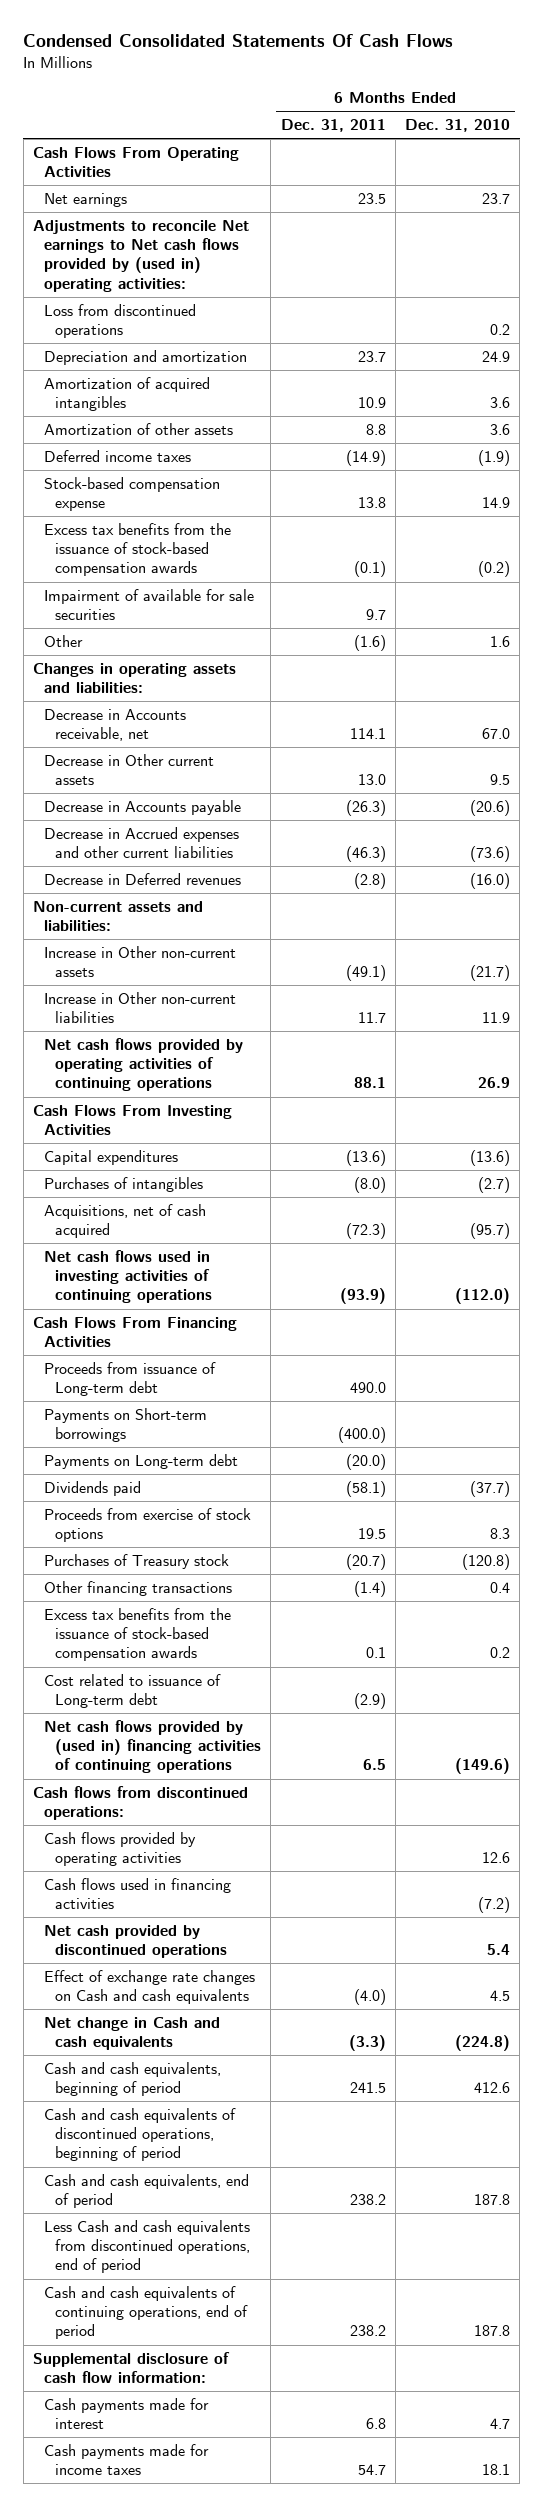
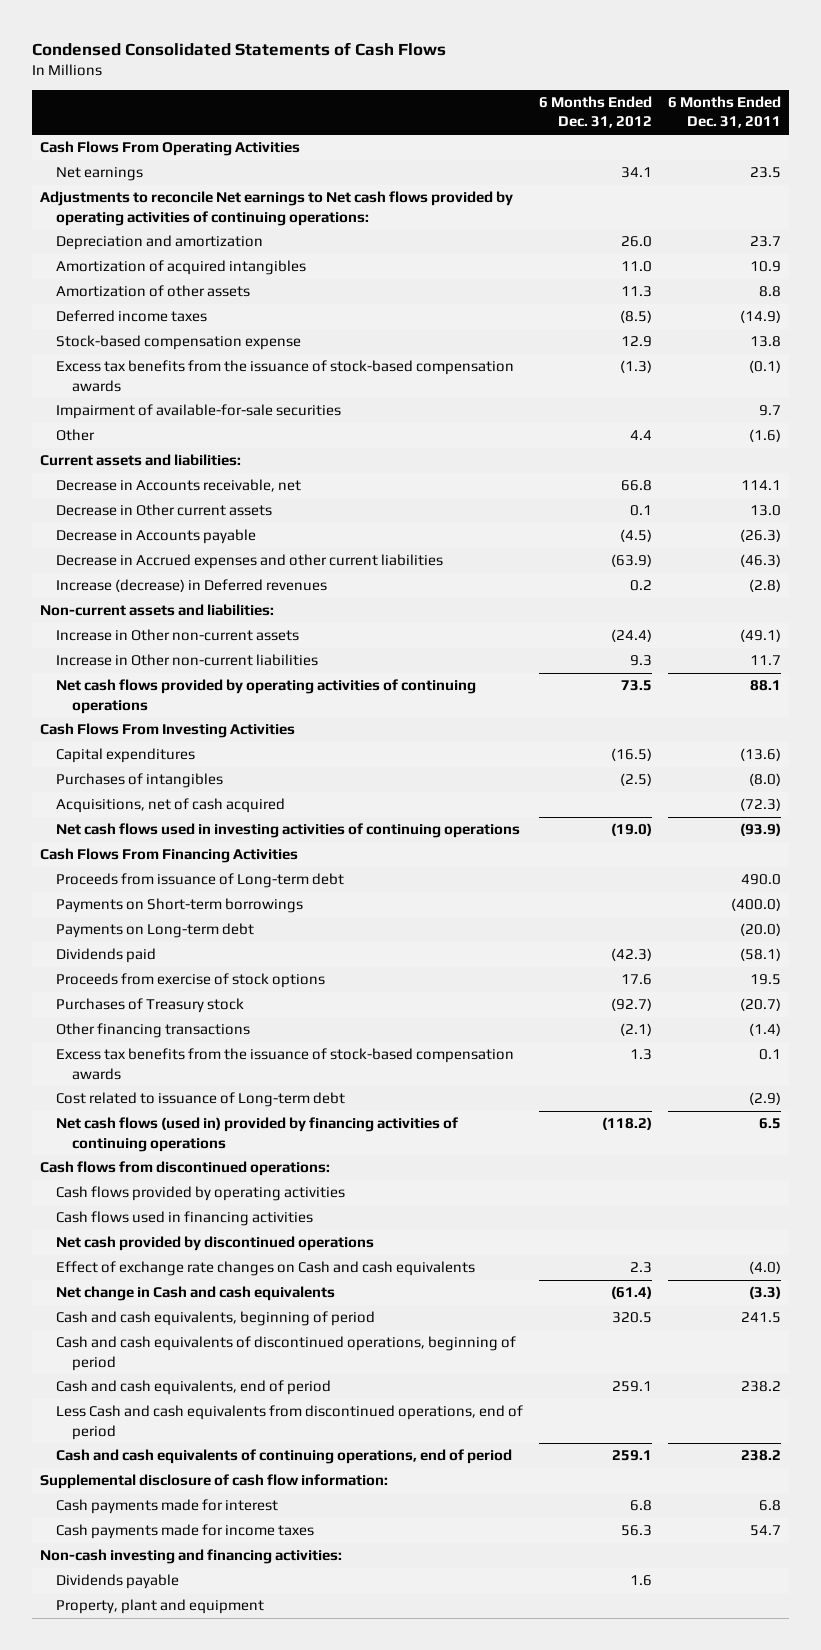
- Condensed Consolidated Statements Of Cash Flows
+ Condensed Consolidated Statements of Cash Flows
- | 6 Months Ended Dec. 31, 2011 | 6 Months Ended Dec. 31, 2010
+ | 6 Months Ended Dec. 31, 2012 | 6 Months Ended Dec. 31, 2011
- Adjustments to reconcile Net earnings to Net cash flows provided by (used in) operating activities:
- Loss from discontinued operations | | 0.2
+ Adjustments to reconcile Net earnings to Net cash flows provided by operating activities of continuing operations:
- Impairment of available for sale securities | 9.7 |
+ Impairment of available-for-sale securities | | 9.7
- Changes in operating assets and liabilities:
+ Current assets and liabilities:
- Decrease in Deferred revenues | (2.8) | (16.0)
+ Increase (decrease) in Deferred revenues | 0.2 | (2.8)
- Net cash flows provided by (used in) financing activities of continuing operations | 6.5 | (149.6)
+ Net cash flows (used in) provided by financing activities of continuing operations | (118.2) | 6.5
+ Non-cash investing and financing activities:
+ Dividends payable | 1.6 |
+ Property, plant and equipment

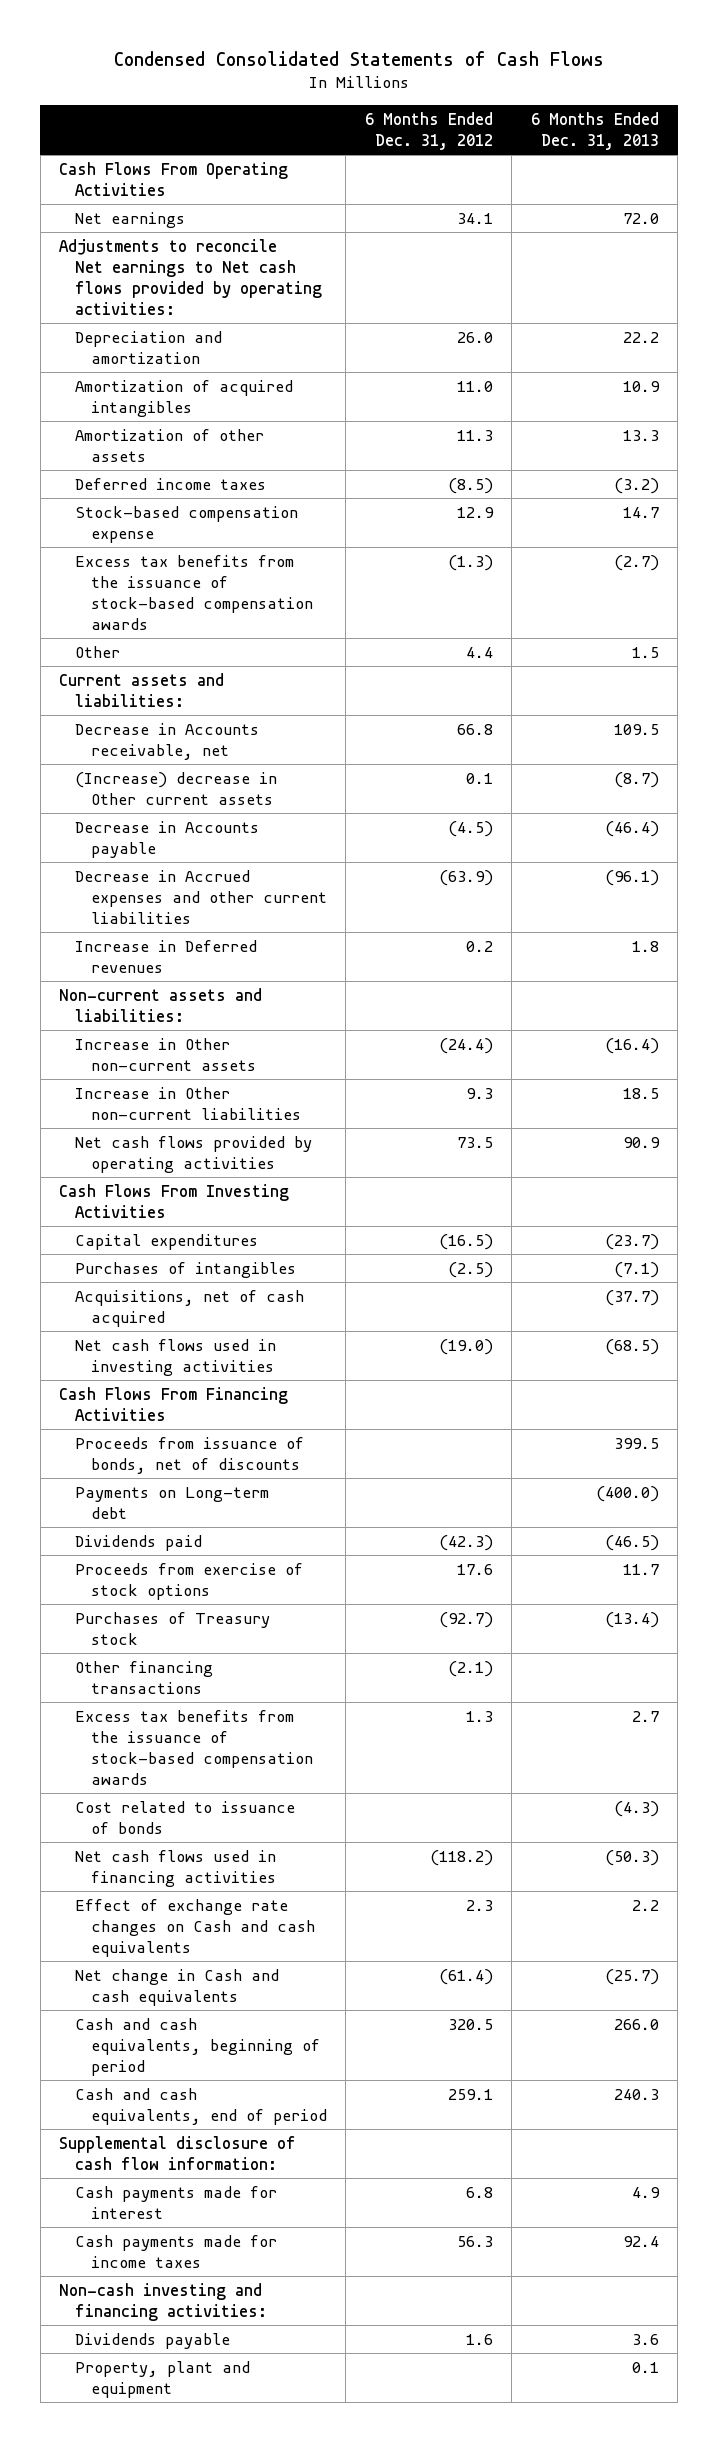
- | 6 Months Ended Dec. 31, 2012 | 6 Months Ended Dec. 31, 2011
+ | 6 Months Ended Dec. 31, 2012 | 6 Months Ended Dec. 31, 2013
- Adjustments to reconcile Net earnings to Net cash flows provided by operating activities of continuing operations:
+ Adjustments to reconcile Net earnings to Net cash flows provided by operating activities:
- Impairment of available-for-sale securities | | 9.7
- Decrease in Other current assets | 0.1 | 13.0
+ (Increase) decrease in Other current assets | 0.1 | (8.7)
- Increase (decrease) in Deferred revenues | 0.2 | (2.8)
+ Increase in Deferred revenues | 0.2 | 1.8
- Net cash flows provided by operating activities of continuing operations | 73.5 | 88.1
+ Net cash flows provided by operating activities | 73.5 | 90.9
- Net cash flows used in investing activities of continuing operations | (19.0) | (93.9)
+ Net cash flows used in investing activities | (19.0) | (68.5)
- Proceeds from issuance of Long-term debt | | 490.0
- Payments on Short-term borrowings | | (400.0)
+ Proceeds from issuance of bonds, net of discounts | | 399.5
- Cost related to issuance of Long-term debt | | (2.9)
- Net cash flows (used in) provided by financing activities of continuing operations | (118.2) | 6.5
- Cash flows from discontinued operations:
- Cash flows provided by operating activities
- Cash flows used in financing activities
- Net cash provided by discontinued operations
+ Cost related to issuance of bonds | | (4.3)
+ Net cash flows used in financing activities | (118.2) | (50.3)
- Cash and cash equivalents of discontinued operations, beginning of period
- Less Cash and cash equivalents from discontinued operations, end of period
- Cash and cash equivalents of continuing operations, end of period | 259.1 | 238.2

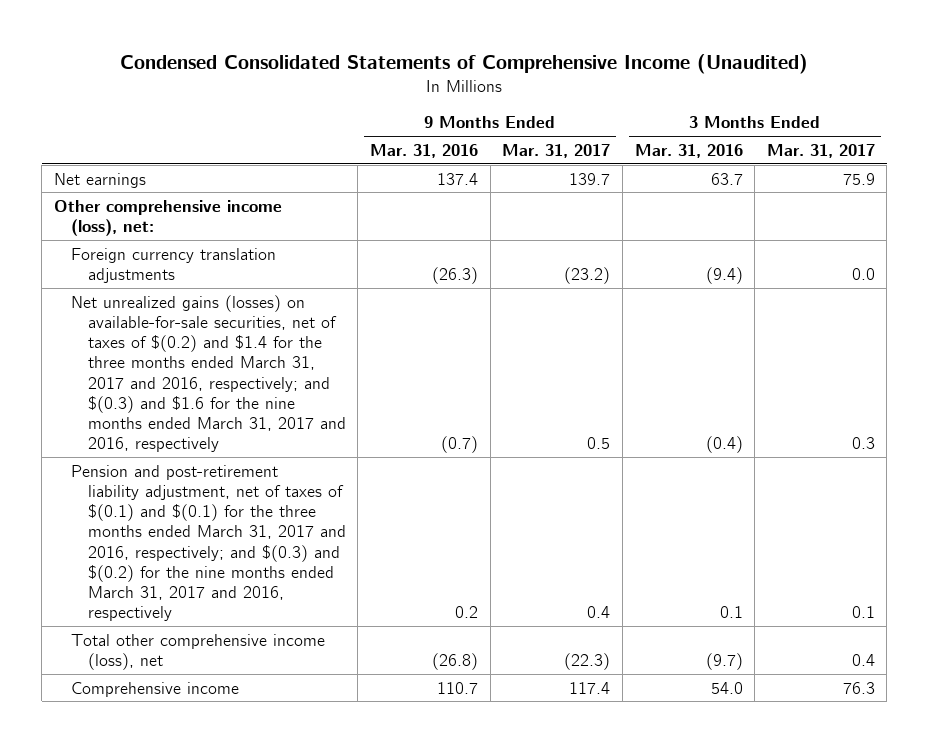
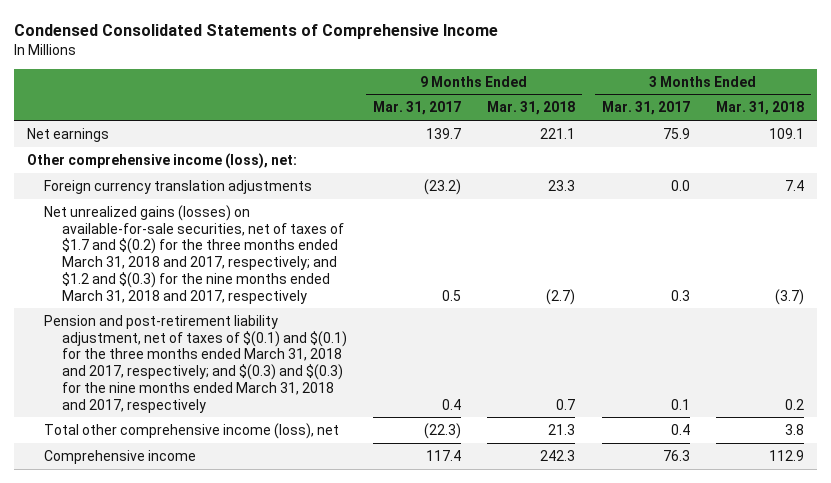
- Condensed Consolidated Statements of Comprehensive Income (Unaudited)
+ Condensed Consolidated Statements of Comprehensive Income
- | 9 Months Ended Mar. 31, 2016 | 9 Months Ended Mar. 31, 2017 | 3 Months Ended Mar. 31, 2016 | 3 Months Ended Mar. 31, 2017
+ | 9 Months Ended Mar. 31, 2017 | 9 Months Ended Mar. 31, 2018 | 3 Months Ended Mar. 31, 2017 | 3 Months Ended Mar. 31, 2018
- Net unrealized gains (losses) on available-for-sale securities, net of taxes of $(0.2) and $1.4 for the three months ended March 31, 2017 and 2016, respectively; and $(0.3) and $1.6 for the nine months ended March 31, 2017 and 2016, respectively | (0.7) | 0.5 | (0.4) | 0.3
- Pension and post-retirement liability adjustment, net of taxes of $(0.1) and $(0.1) for the three months ended March 31, 2017 and 2016, respectively; and $(0.3) and $(0.2) for the nine months ended March 31, 2017 and 2016, respectively | 0.2 | 0.4 | 0.1 | 0.1
+ Net unrealized gains (losses) on available-for-sale securities, net of taxes of $1.7 and $(0.2) for the three months ended March 31, 2018 and 2017, respectively; and $1.2 and $(0.3) for the nine months ended March 31, 2018 and 2017, respectively | 0.5 | (2.7) | 0.3 | (3.7)
+ Pension and post-retirement liability adjustment, net of taxes of $(0.1) and $(0.1) for the three months ended March 31, 2018 and 2017, respectively; and $(0.3) and $(0.3) for the nine months ended March 31, 2018 and 2017, respectively | 0.4 | 0.7 | 0.1 | 0.2

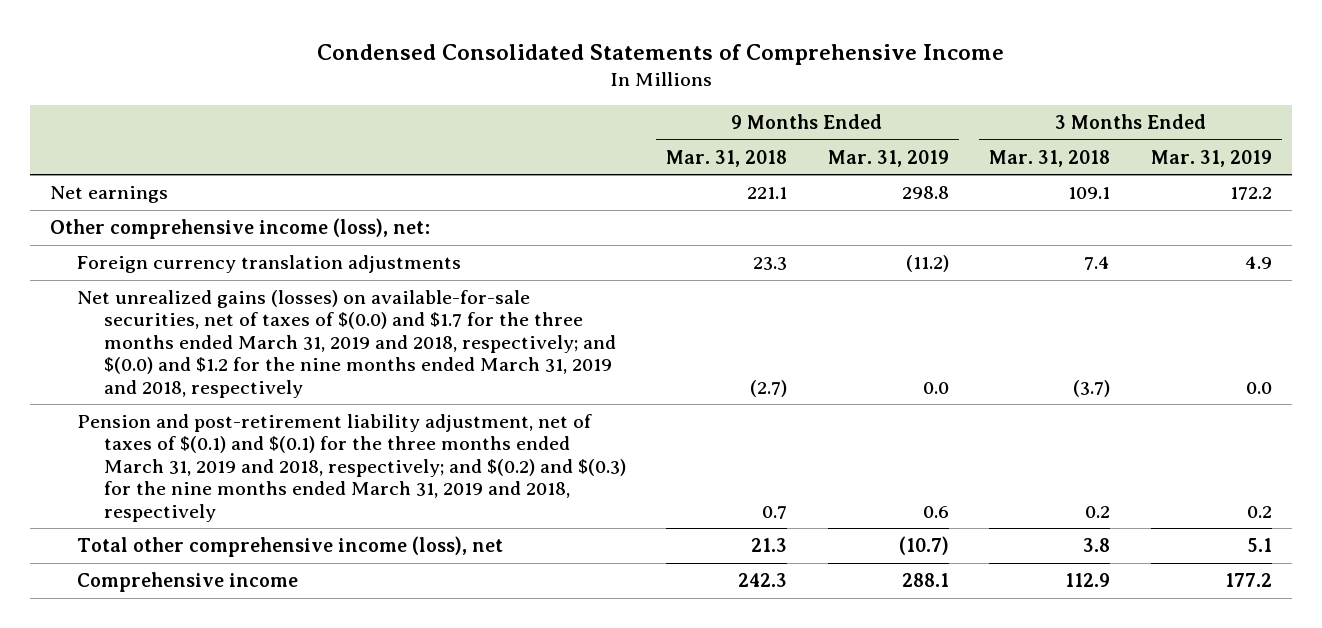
- | 9 Months Ended Mar. 31, 2017 | 9 Months Ended Mar. 31, 2018 | 3 Months Ended Mar. 31, 2017 | 3 Months Ended Mar. 31, 2018
+ | 9 Months Ended Mar. 31, 2018 | 9 Months Ended Mar. 31, 2019 | 3 Months Ended Mar. 31, 2018 | 3 Months Ended Mar. 31, 2019
- Net unrealized gains (losses) on available-for-sale securities, net of taxes of $1.7 and $(0.2) for the three months ended March 31, 2018 and 2017, respectively; and $1.2 and $(0.3) for the nine months ended March 31, 2018 and 2017, respectively | 0.5 | (2.7) | 0.3 | (3.7)
- Pension and post-retirement liability adjustment, net of taxes of $(0.1) and $(0.1) for the three months ended March 31, 2018 and 2017, respectively; and $(0.3) and $(0.3) for the nine months ended March 31, 2018 and 2017, respectively | 0.4 | 0.7 | 0.1 | 0.2
+ Net unrealized gains (losses) on available-for-sale securities, net of taxes of $(0.0) and $1.7 for the three months ended March 31, 2019 and 2018, respectively; and $(0.0) and $1.2 for the nine months ended March 31, 2019 and 2018, respectively | (2.7) | 0.0 | (3.7) | 0.0
+ Pension and post-retirement liability adjustment, net of taxes of $(0.1) and $(0.1) for the three months ended March 31, 2019 and 2018, respectively; and $(0.2) and $(0.3) for the nine months ended March 31, 2019 and 2018, respectively | 0.7 | 0.6 | 0.2 | 0.2

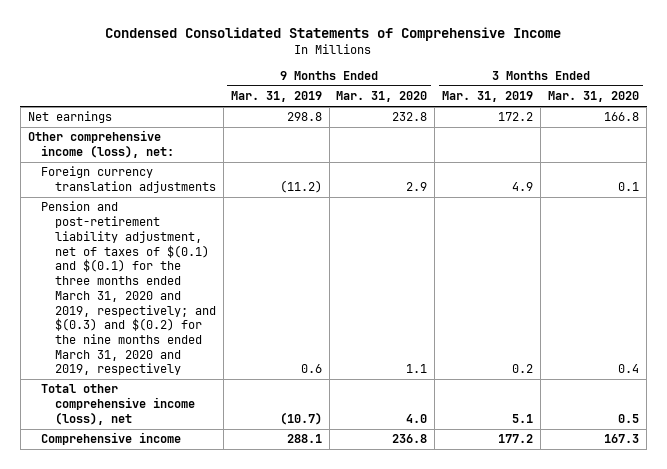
- | 9 Months Ended Mar. 31, 2018 | 9 Months Ended Mar. 31, 2019 | 3 Months Ended Mar. 31, 2018 | 3 Months Ended Mar. 31, 2019
+ | 9 Months Ended Mar. 31, 2019 | 9 Months Ended Mar. 31, 2020 | 3 Months Ended Mar. 31, 2019 | 3 Months Ended Mar. 31, 2020
- Net unrealized gains (losses) on available-for-sale securities, net of taxes of $(0.0) and $1.7 for the three months ended March 31, 2019 and 2018, respectively; and $(0.0) and $1.2 for the nine months ended March 31, 2019 and 2018, respectively | (2.7) | 0.0 | (3.7) | 0.0
- Pension and post-retirement liability adjustment, net of taxes of $(0.1) and $(0.1) for the three months ended March 31, 2019 and 2018, respectively; and $(0.2) and $(0.3) for the nine months ended March 31, 2019 and 2018, respectively | 0.7 | 0.6 | 0.2 | 0.2
+ Pension and post-retirement liability adjustment, net of taxes of $(0.1) and $(0.1) for the three months ended March 31, 2020 and 2019, respectively; and $(0.3) and $(0.2) for the nine months ended March 31, 2020 and 2019, respectively | 0.6 | 1.1 | 0.2 | 0.4

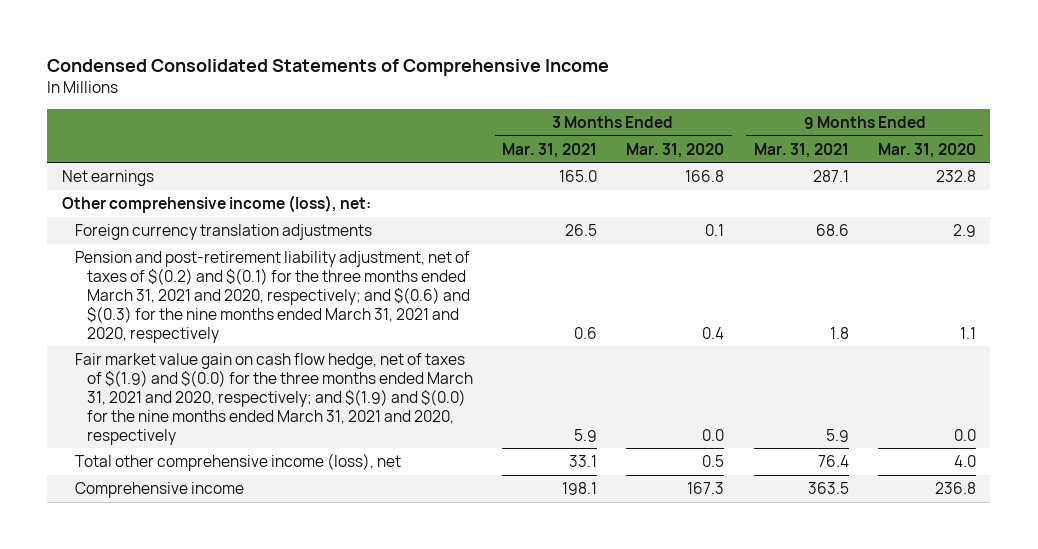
- | 9 Months Ended Mar. 31, 2019 | 9 Months Ended Mar. 31, 2020 | 3 Months Ended Mar. 31, 2019 | 3 Months Ended Mar. 31, 2020
+ | 3 Months Ended Mar. 31, 2021 | 3 Months Ended Mar. 31, 2020 | 9 Months Ended Mar. 31, 2021 | 9 Months Ended Mar. 31, 2020
- Pension and post-retirement liability adjustment, net of taxes of $(0.1) and $(0.1) for the three months ended March 31, 2020 and 2019, respectively; and $(0.3) and $(0.2) for the nine months ended March 31, 2020 and 2019, respectively | 0.6 | 1.1 | 0.2 | 0.4
+ Pension and post-retirement liability adjustment, net of taxes of $(0.2) and $(0.1) for the three months ended March 31, 2021 and 2020, respectively; and $(0.6) and $(0.3) for the nine months ended March 31, 2021 and 2020, respectively | 0.6 | 0.4 | 1.8 | 1.1
+ Fair market value gain on cash flow hedge, net of taxes of $(1.9) and $(0.0) for the three months ended March 31, 2021 and 2020, respectively; and $(1.9) and $(0.0) for the nine months ended March 31, 2021 and 2020, respectively | 5.9 | 0.0 | 5.9 | 0.0

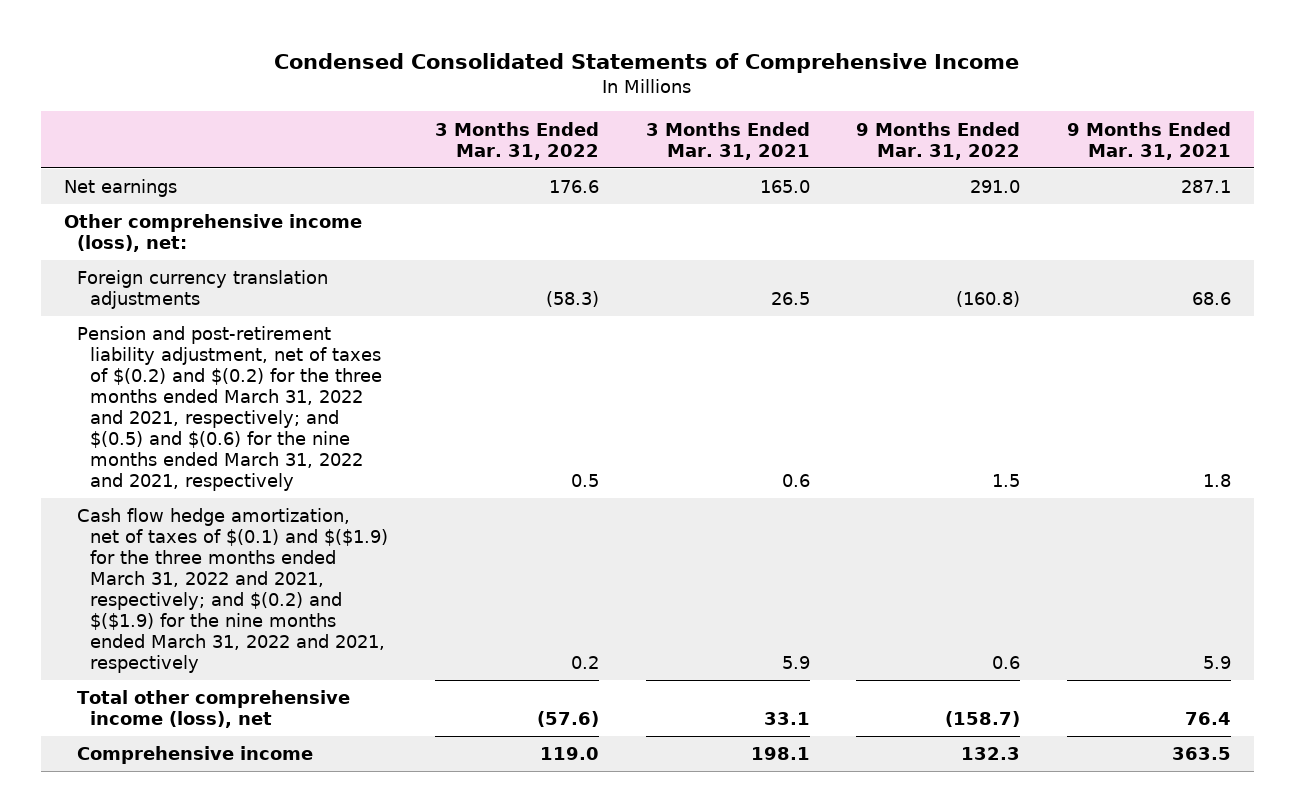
- | 3 Months Ended Mar. 31, 2021 | 3 Months Ended Mar. 31, 2020 | 9 Months Ended Mar. 31, 2021 | 9 Months Ended Mar. 31, 2020
+ | 3 Months Ended Mar. 31, 2022 | 3 Months Ended Mar. 31, 2021 | 9 Months Ended Mar. 31, 2022 | 9 Months Ended Mar. 31, 2021
- Pension and post-retirement liability adjustment, net of taxes of $(0.2) and $(0.1) for the three months ended March 31, 2021 and 2020, respectively; and $(0.6) and $(0.3) for the nine months ended March 31, 2021 and 2020, respectively | 0.6 | 0.4 | 1.8 | 1.1
- Fair market value gain on cash flow hedge, net of taxes of $(1.9) and $(0.0) for the three months ended March 31, 2021 and 2020, respectively; and $(1.9) and $(0.0) for the nine months ended March 31, 2021 and 2020, respectively | 5.9 | 0.0 | 5.9 | 0.0
+ Pension and post-retirement liability adjustment, net of taxes of $(0.2) and $(0.2) for the three months ended March 31, 2022 and 2021, respectively; and $(0.5) and $(0.6) for the nine months ended March 31, 2022 and 2021, respectively | 0.5 | 0.6 | 1.5 | 1.8
+ Cash flow hedge amortization, net of taxes of $(0.1) and $($1.9) for the three months ended March 31, 2022 and 2021, respectively; and $(0.2) and $($1.9) for the nine months ended March 31, 2022 and 2021, respectively | 0.2 | 5.9 | 0.6 | 5.9

